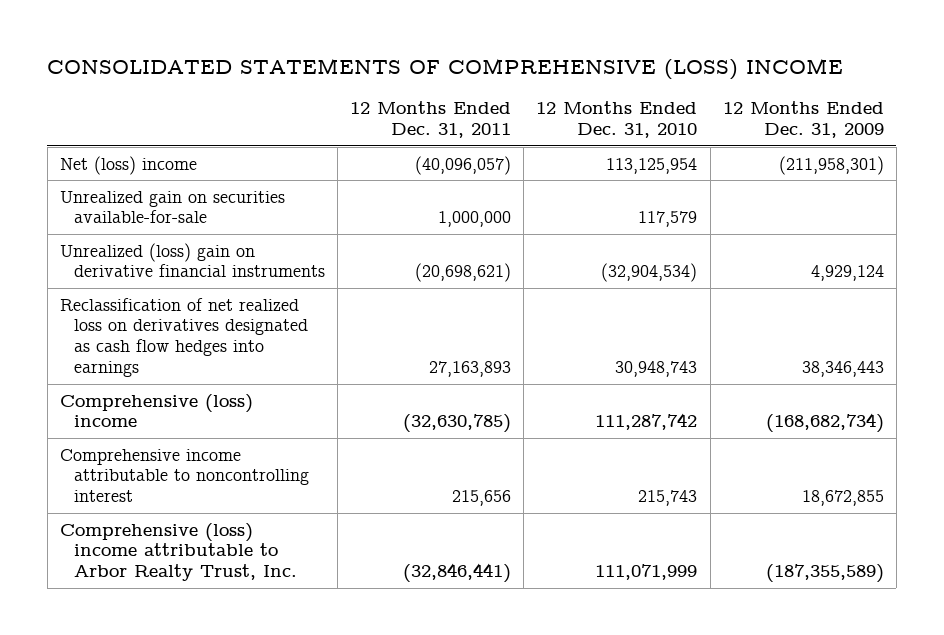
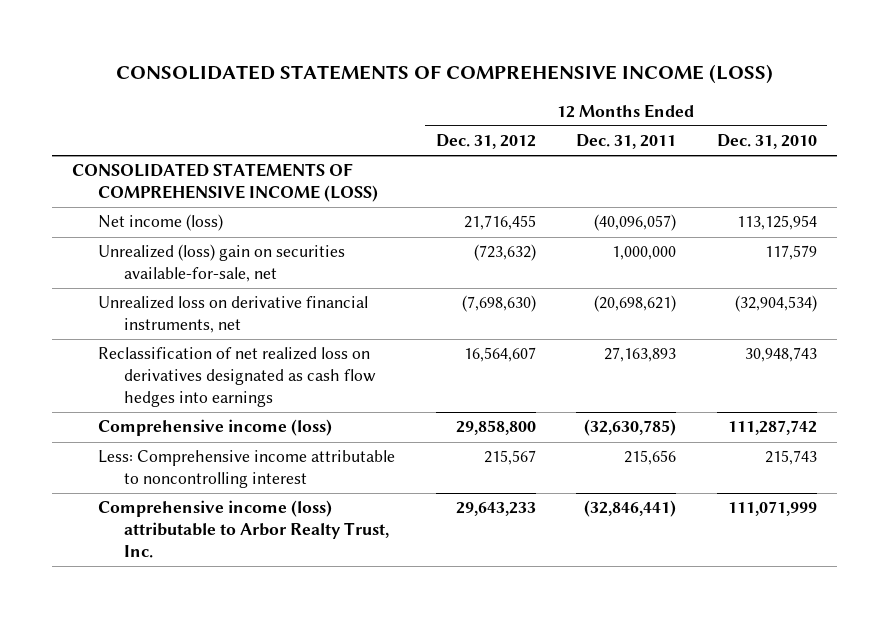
- CONSOLIDATED STATEMENTS OF COMPREHENSIVE (LOSS) INCOME
+ CONSOLIDATED STATEMENTS OF COMPREHENSIVE INCOME (LOSS)
- | 12 Months Ended Dec. 31, 2011 | 12 Months Ended Dec. 31, 2010 | 12 Months Ended Dec. 31, 2009
+ | 12 Months Ended Dec. 31, 2012 | 12 Months Ended Dec. 31, 2011 | 12 Months Ended Dec. 31, 2010
- Net (loss) income | (40,096,057) | 113,125,954 | (211,958,301)
- Unrealized gain on securities available-for-sale | 1,000,000 | 117,579 |
- Unrealized (loss) gain on derivative financial instruments | (20,698,621) | (32,904,534) | 4,929,124
+ CONSOLIDATED STATEMENTS OF COMPREHENSIVE INCOME (LOSS)
+ Net income (loss) | 21,716,455 | (40,096,057) | 113,125,954
+ Unrealized (loss) gain on securities available-for-sale, net | (723,632) | 1,000,000 | 117,579
+ Unrealized loss on derivative financial instruments, net | (7,698,630) | (20,698,621) | (32,904,534)
- Comprehensive (loss) income | (32,630,785) | 111,287,742 | (168,682,734)
- Comprehensive income attributable to noncontrolling interest | 215,656 | 215,743 | 18,672,855
- Comprehensive (loss) income attributable to Arbor Realty Trust, Inc. | (32,846,441) | 111,071,999 | (187,355,589)
+ Comprehensive income (loss) | 29,858,800 | (32,630,785) | 111,287,742
+ Less: Comprehensive income attributable to noncontrolling interest | 215,567 | 215,656 | 215,743
+ Comprehensive income (loss) attributable to Arbor Realty Trust, Inc. | 29,643,233 | (32,846,441) | 111,071,999

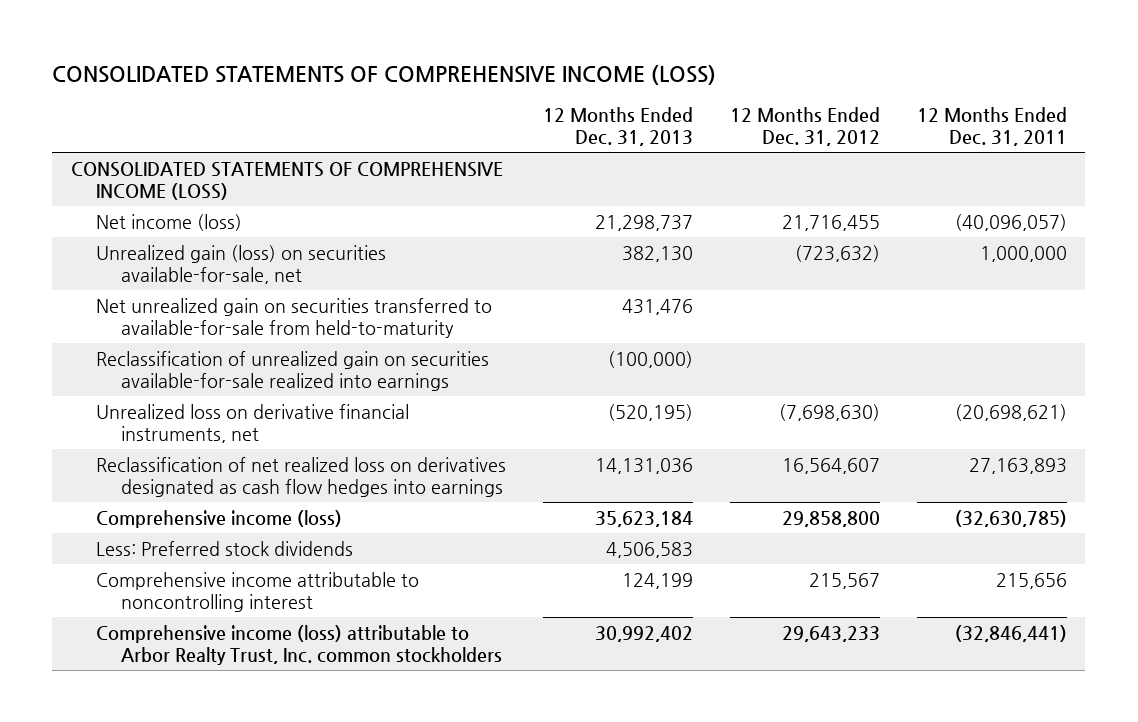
- | 12 Months Ended Dec. 31, 2012 | 12 Months Ended Dec. 31, 2011 | 12 Months Ended Dec. 31, 2010
+ | 12 Months Ended Dec. 31, 2013 | 12 Months Ended Dec. 31, 2012 | 12 Months Ended Dec. 31, 2011
- Unrealized (loss) gain on securities available-for-sale, net | (723,632) | 1,000,000 | 117,579
+ Unrealized gain (loss) on securities available-for-sale, net | 382,130 | (723,632) | 1,000,000
+ Net unrealized gain on securities transferred to available-for-sale from held-to-maturity | 431,476 | |
+ Reclassification of unrealized gain on securities available-for-sale realized into earnings | (100,000) | |
- Less: Comprehensive income attributable to noncontrolling interest | 215,567 | 215,656 | 215,743
- Comprehensive income (loss) attributable to Arbor Realty Trust, Inc. | 29,643,233 | (32,846,441) | 111,071,999
+ Less: Preferred stock dividends | 4,506,583 | |
+ Comprehensive income attributable to noncontrolling interest | 124,199 | 215,567 | 215,656
+ Comprehensive income (loss) attributable to Arbor Realty Trust, Inc. common stockholders | 30,992,402 | 29,643,233 | (32,846,441)

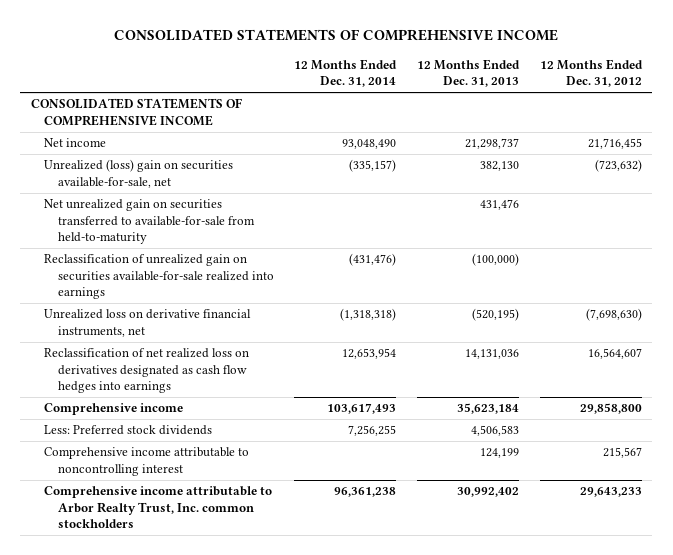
- CONSOLIDATED STATEMENTS OF COMPREHENSIVE INCOME (LOSS)
+ CONSOLIDATED STATEMENTS OF COMPREHENSIVE INCOME
- | 12 Months Ended Dec. 31, 2013 | 12 Months Ended Dec. 31, 2012 | 12 Months Ended Dec. 31, 2011
+ | 12 Months Ended Dec. 31, 2014 | 12 Months Ended Dec. 31, 2013 | 12 Months Ended Dec. 31, 2012
- CONSOLIDATED STATEMENTS OF COMPREHENSIVE INCOME (LOSS)
- Net income (loss) | 21,298,737 | 21,716,455 | (40,096,057)
- Unrealized gain (loss) on securities available-for-sale, net | 382,130 | (723,632) | 1,000,000
+ CONSOLIDATED STATEMENTS OF COMPREHENSIVE INCOME
+ Net income | 93,048,490 | 21,298,737 | 21,716,455
+ Unrealized (loss) gain on securities available-for-sale, net | (335,157) | 382,130 | (723,632)
- Comprehensive income (loss) | 35,623,184 | 29,858,800 | (32,630,785)
+ Comprehensive income | 103,617,493 | 35,623,184 | 29,858,800
- Comprehensive income (loss) attributable to Arbor Realty Trust, Inc. common stockholders | 30,992,402 | 29,643,233 | (32,846,441)
+ Comprehensive income attributable to Arbor Realty Trust, Inc. common stockholders | 96,361,238 | 30,992,402 | 29,643,233

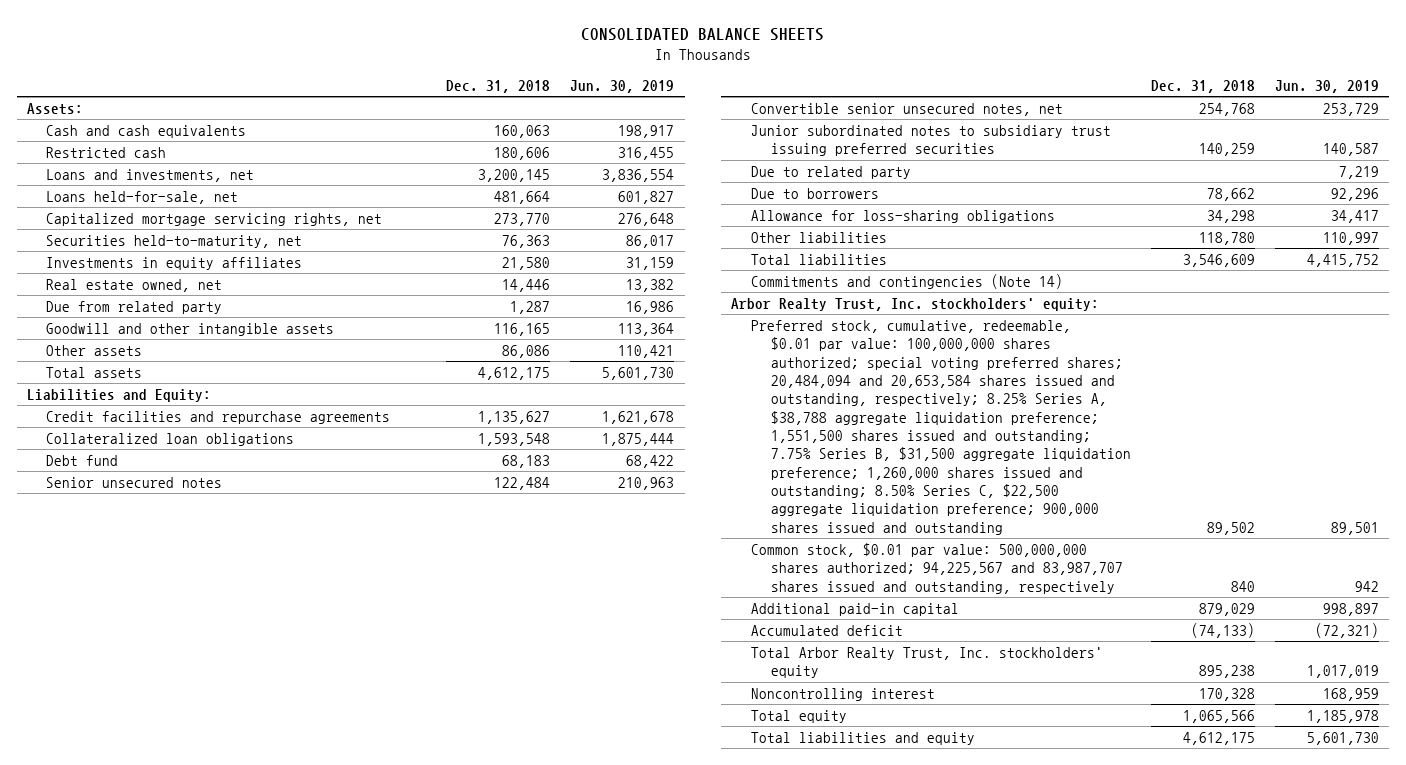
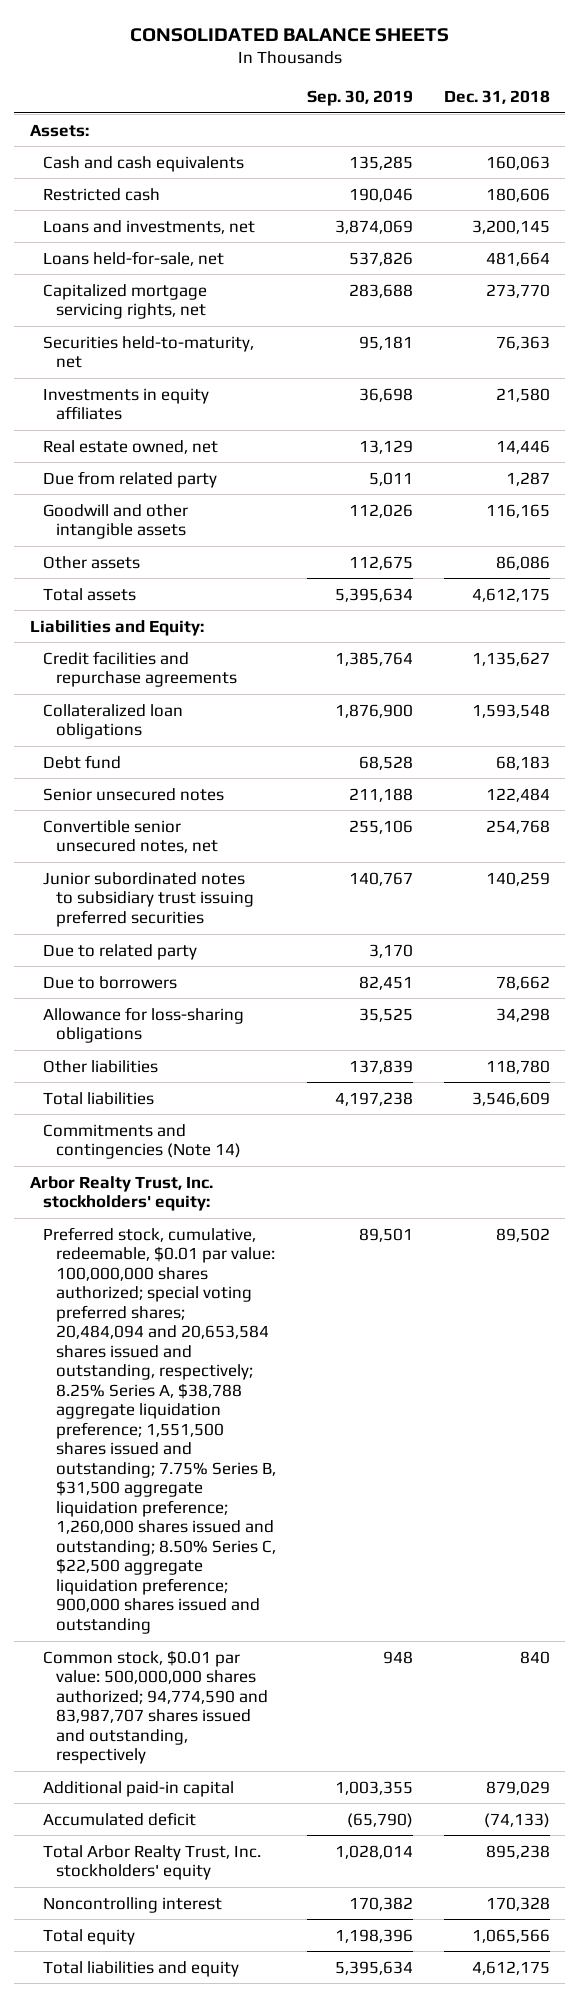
- | Dec. 31, 2018 | Jun. 30, 2019
+ | Sep. 30, 2019 | Dec. 31, 2018
- Common stock, $0.01 par value: 500,000,000 shares authorized; 94,225,567 and 83,987,707 shares issued and outstanding, respectively | 840 | 942
+ Common stock, $0.01 par value: 500,000,000 shares authorized; 94,774,590 and 83,987,707 shares issued and outstanding, respectively | 948 | 840

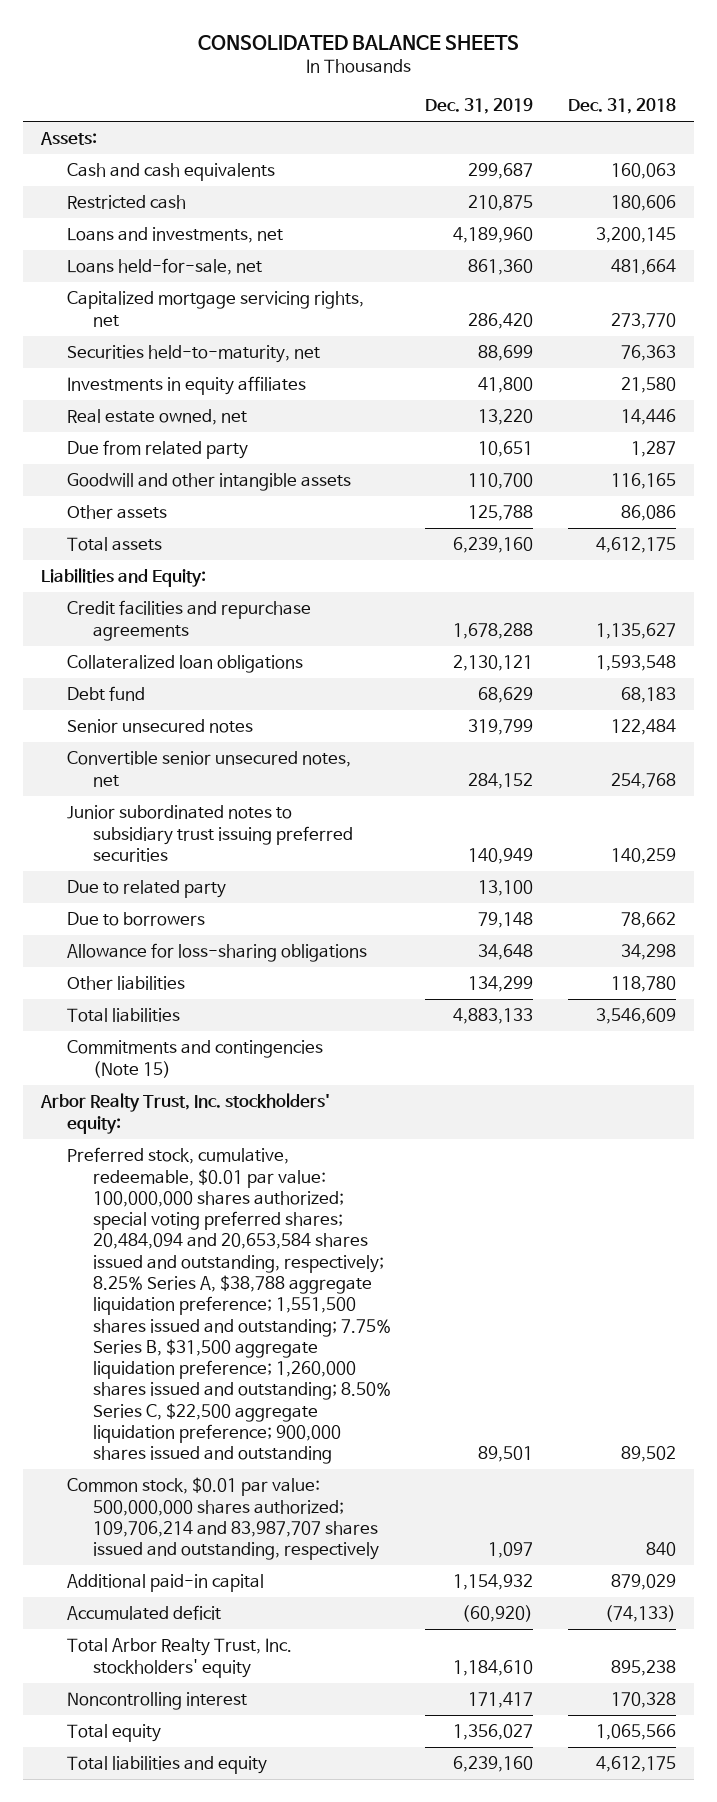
- | Sep. 30, 2019 | Dec. 31, 2018
+ | Dec. 31, 2019 | Dec. 31, 2018
- Commitments and contingencies (Note 14)
+ Commitments and contingencies (Note 15)
- Common stock, $0.01 par value: 500,000,000 shares authorized; 94,774,590 and 83,987,707 shares issued and outstanding, respectively | 948 | 840
+ Common stock, $0.01 par value: 500,000,000 shares authorized; 109,706,214 and 83,987,707 shares issued and outstanding, respectively | 1,097 | 840

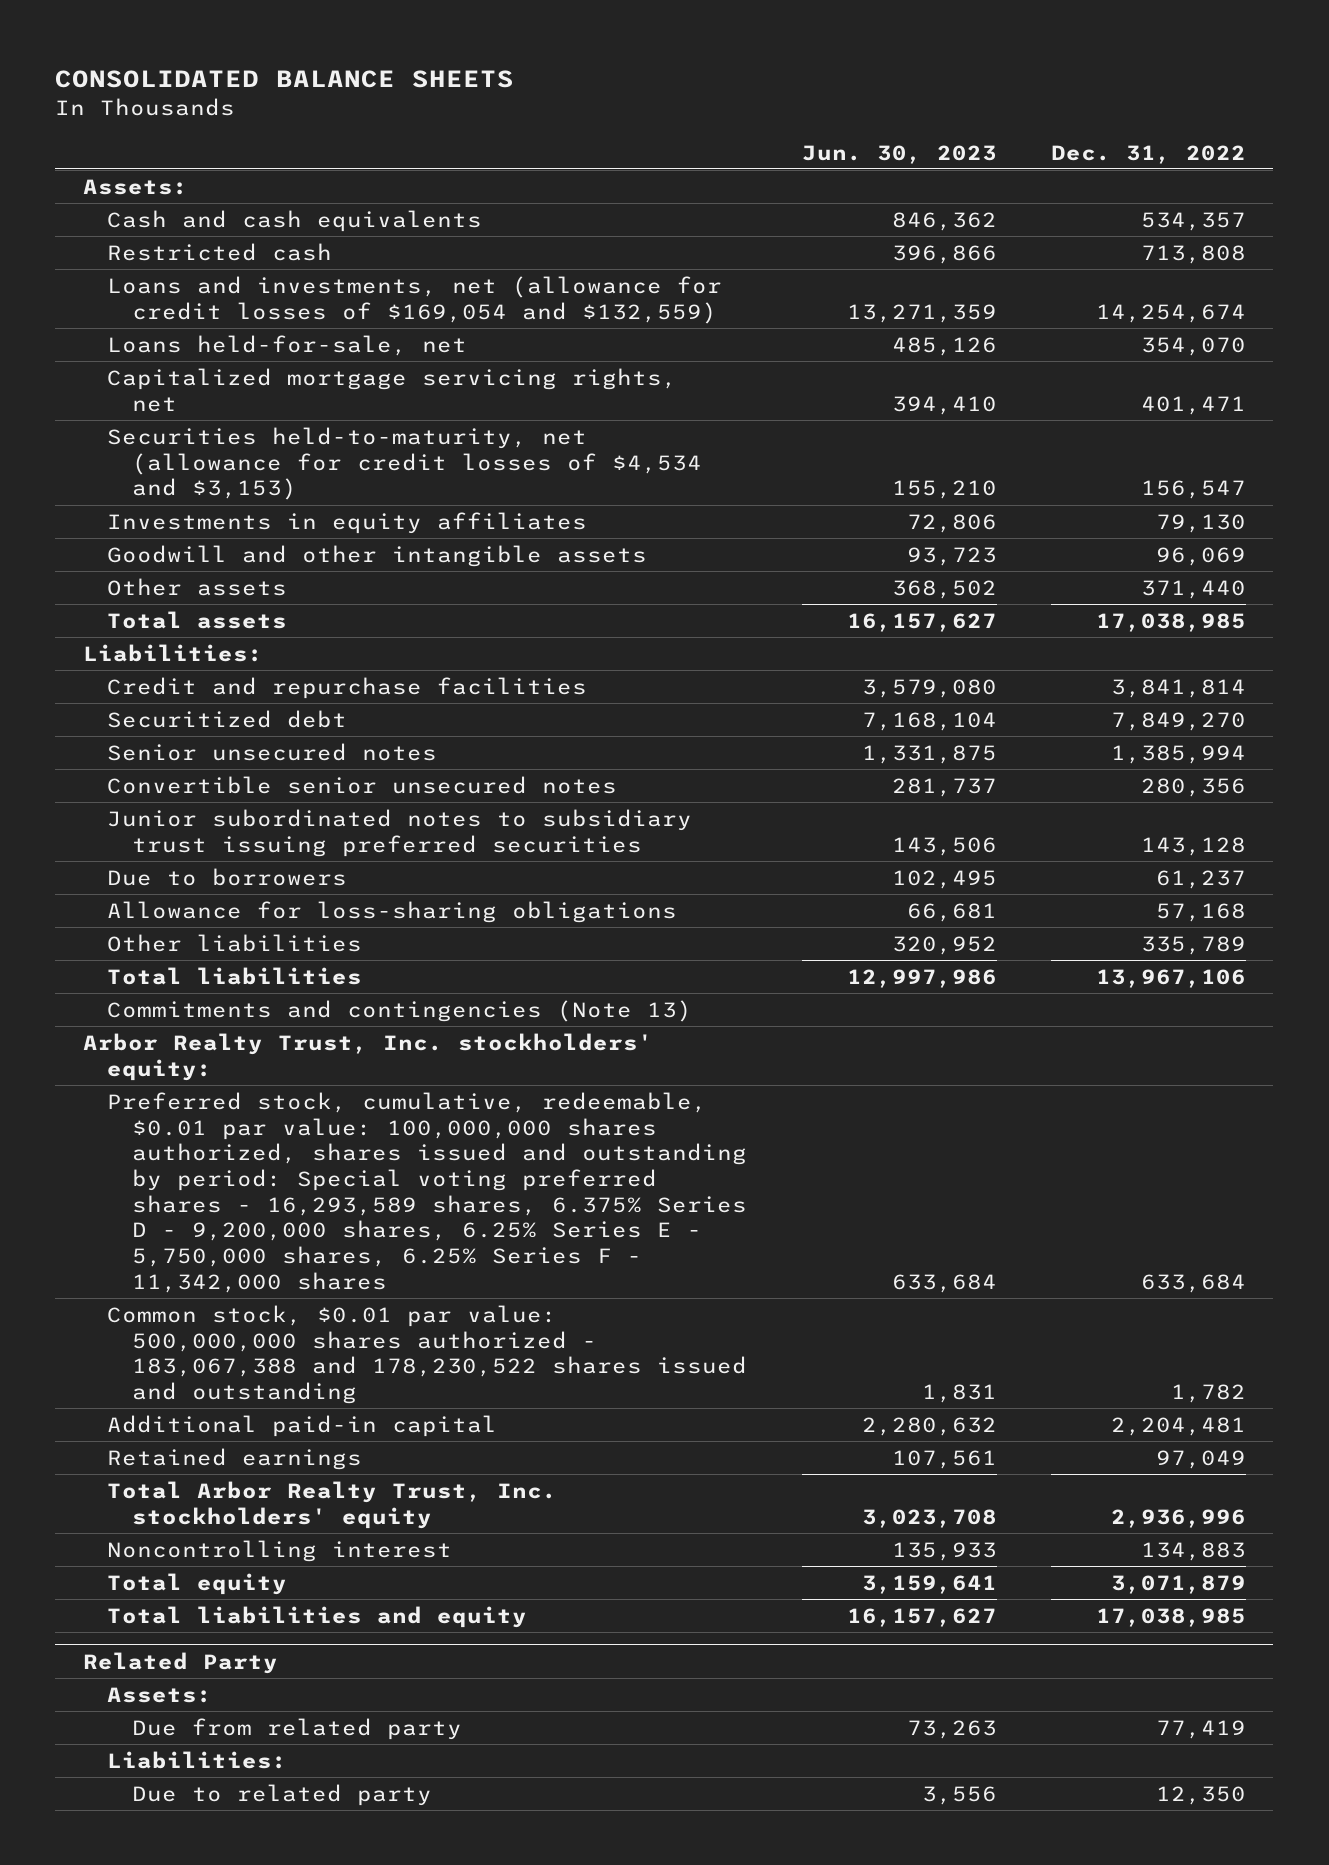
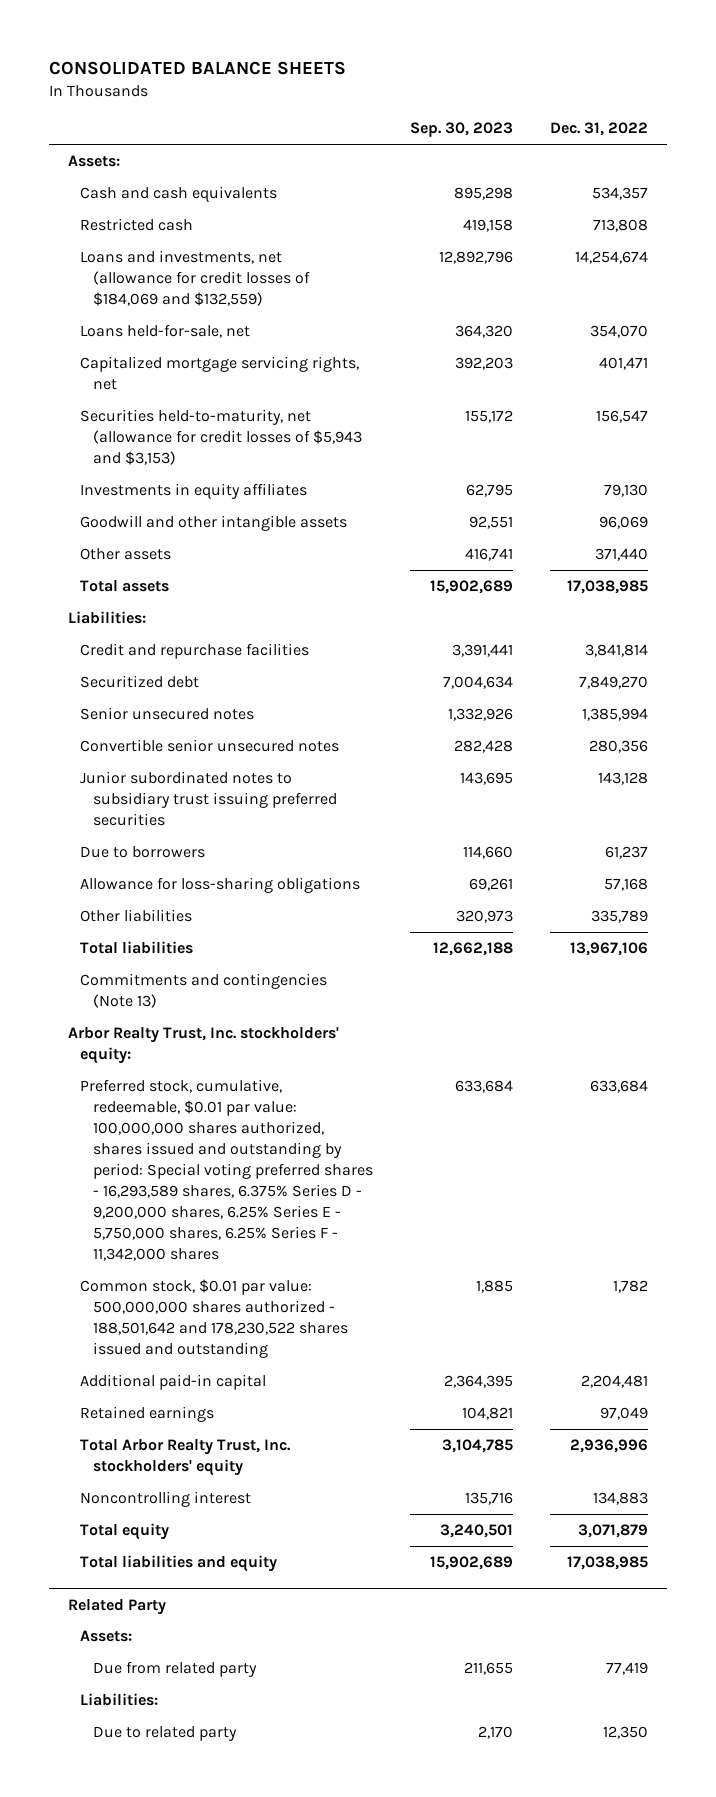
- | Jun. 30, 2023 | Dec. 31, 2022
+ | Sep. 30, 2023 | Dec. 31, 2022
- Loans and investments, net (allowance for credit losses of $169,054 and $132,559) | 13,271,359 | 14,254,674
+ Loans and investments, net (allowance for credit losses of $184,069 and $132,559) | 12,892,796 | 14,254,674
- Securities held-to-maturity, net (allowance for credit losses of $4,534 and $3,153) | 155,210 | 156,547
+ Securities held-to-maturity, net (allowance for credit losses of $5,943 and $3,153) | 155,172 | 156,547
- Common stock, $0.01 par value: 500,000,000 shares authorized - 183,067,388 and 178,230,522 shares issued and outstanding | 1,831 | 1,782
+ Common stock, $0.01 par value: 500,000,000 shares authorized - 188,501,642 and 178,230,522 shares issued and outstanding | 1,885 | 1,782

